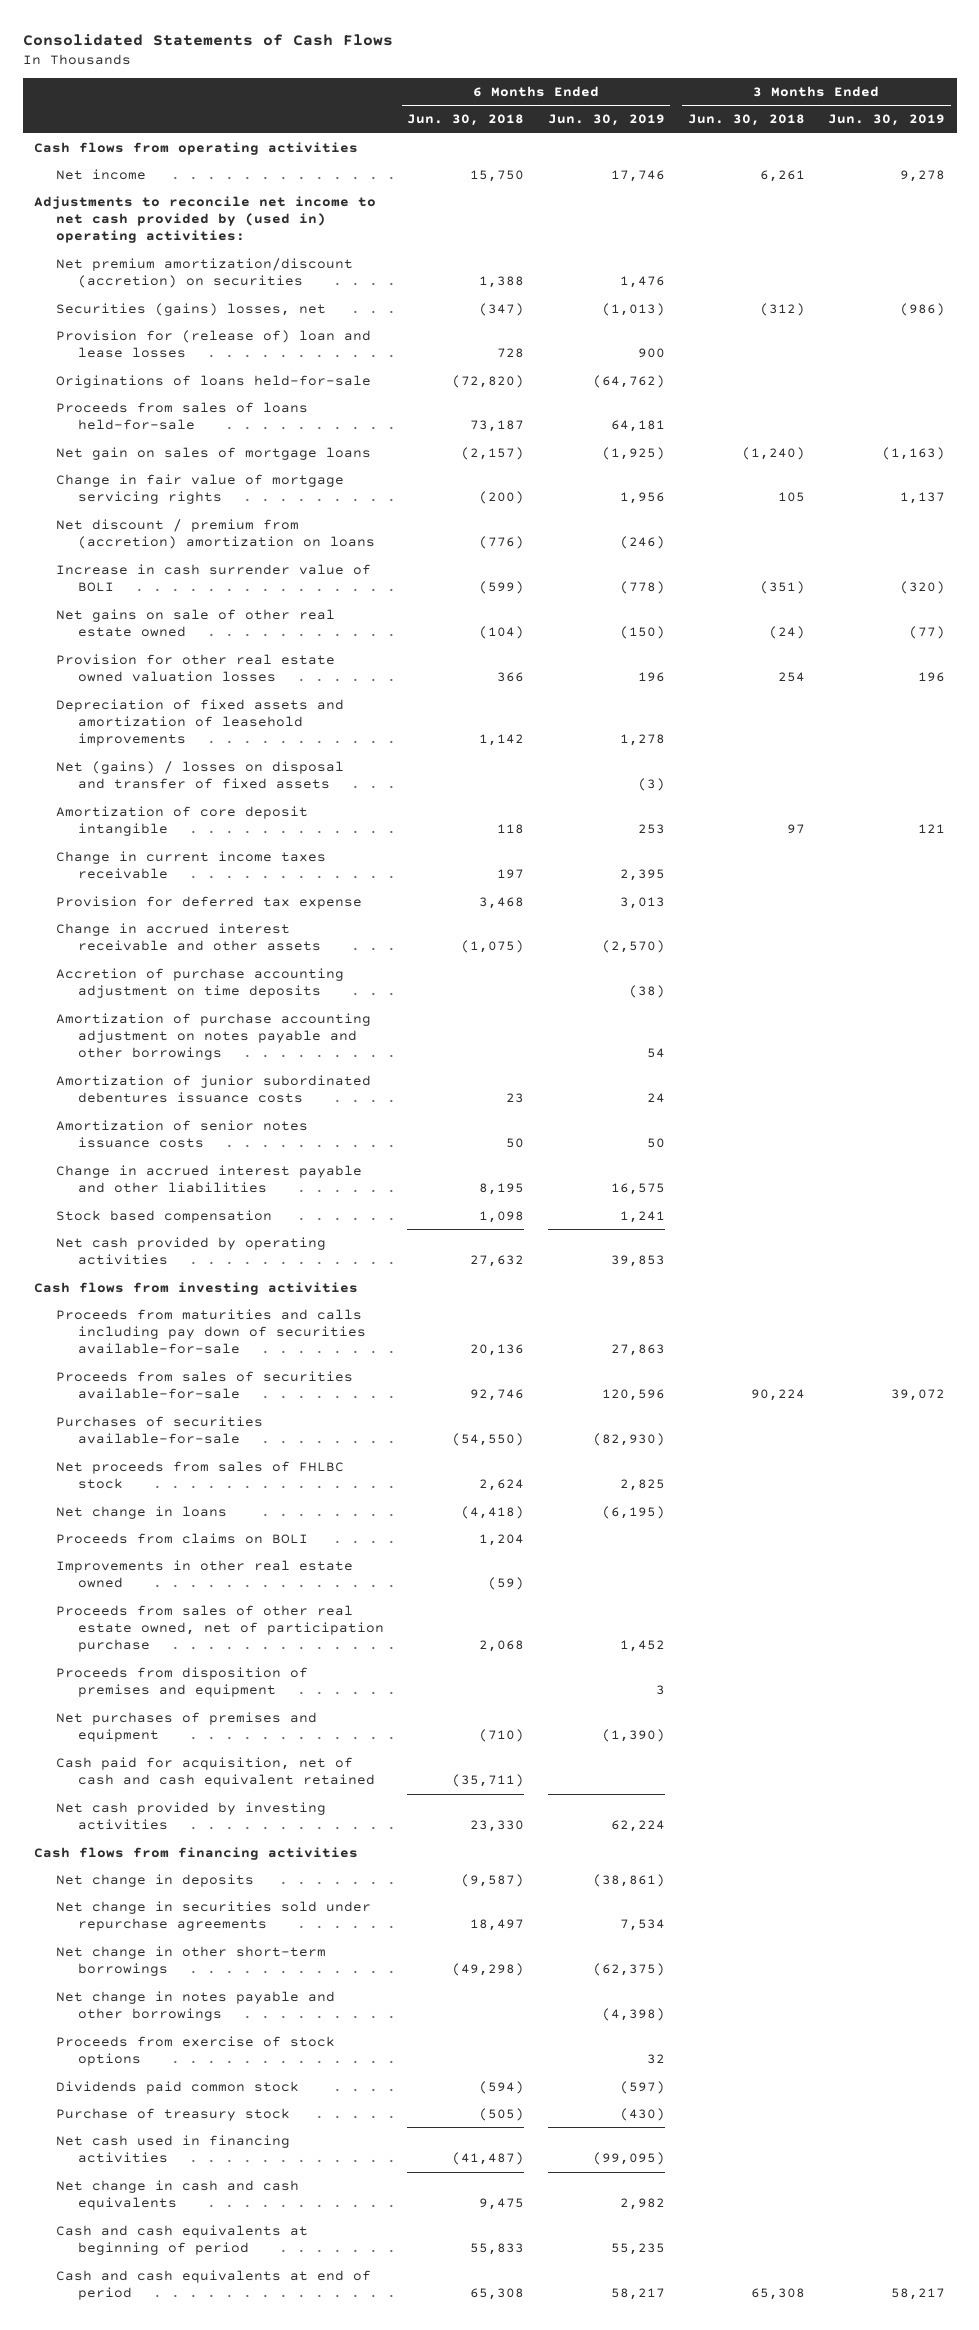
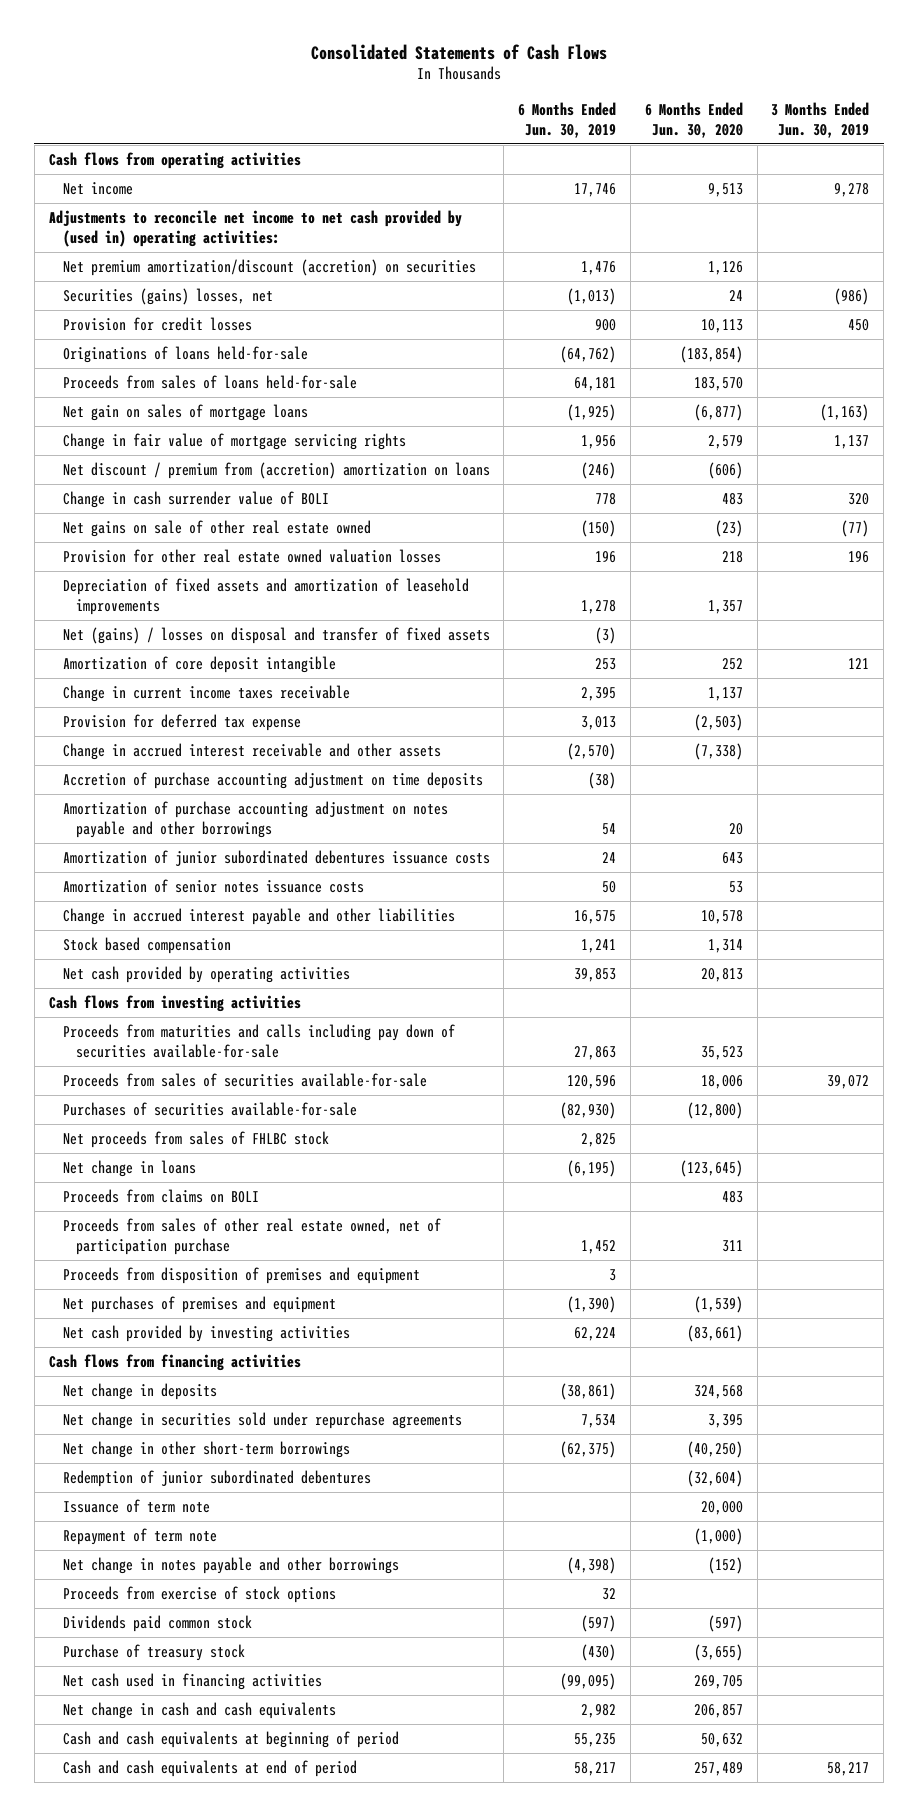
- | 6 Months Ended Jun. 30, 2018 | 6 Months Ended Jun. 30, 2019 | 3 Months Ended Jun. 30, 2018 | 3 Months Ended Jun. 30, 2019
+ | 6 Months Ended Jun. 30, 2019 | 6 Months Ended Jun. 30, 2020 | 3 Months Ended Jun. 30, 2019
- Provision for (release of) loan and lease losses | 728 | 900 | |
+ Provision for credit losses | 900 | 10,113 | 450
- Increase in cash surrender value of BOLI | (599) | (778) | (351) | (320)
+ Change in cash surrender value of BOLI | 778 | 483 | 320
- Improvements in other real estate owned | (59) | | |
- Cash paid for acquisition, net of cash and cash equivalent retained | (35,711) | | |
+ Redemption of junior subordinated debentures | | (32,604) |
+ Issuance of term note | | 20,000 |
+ Repayment of term note | | (1,000) |

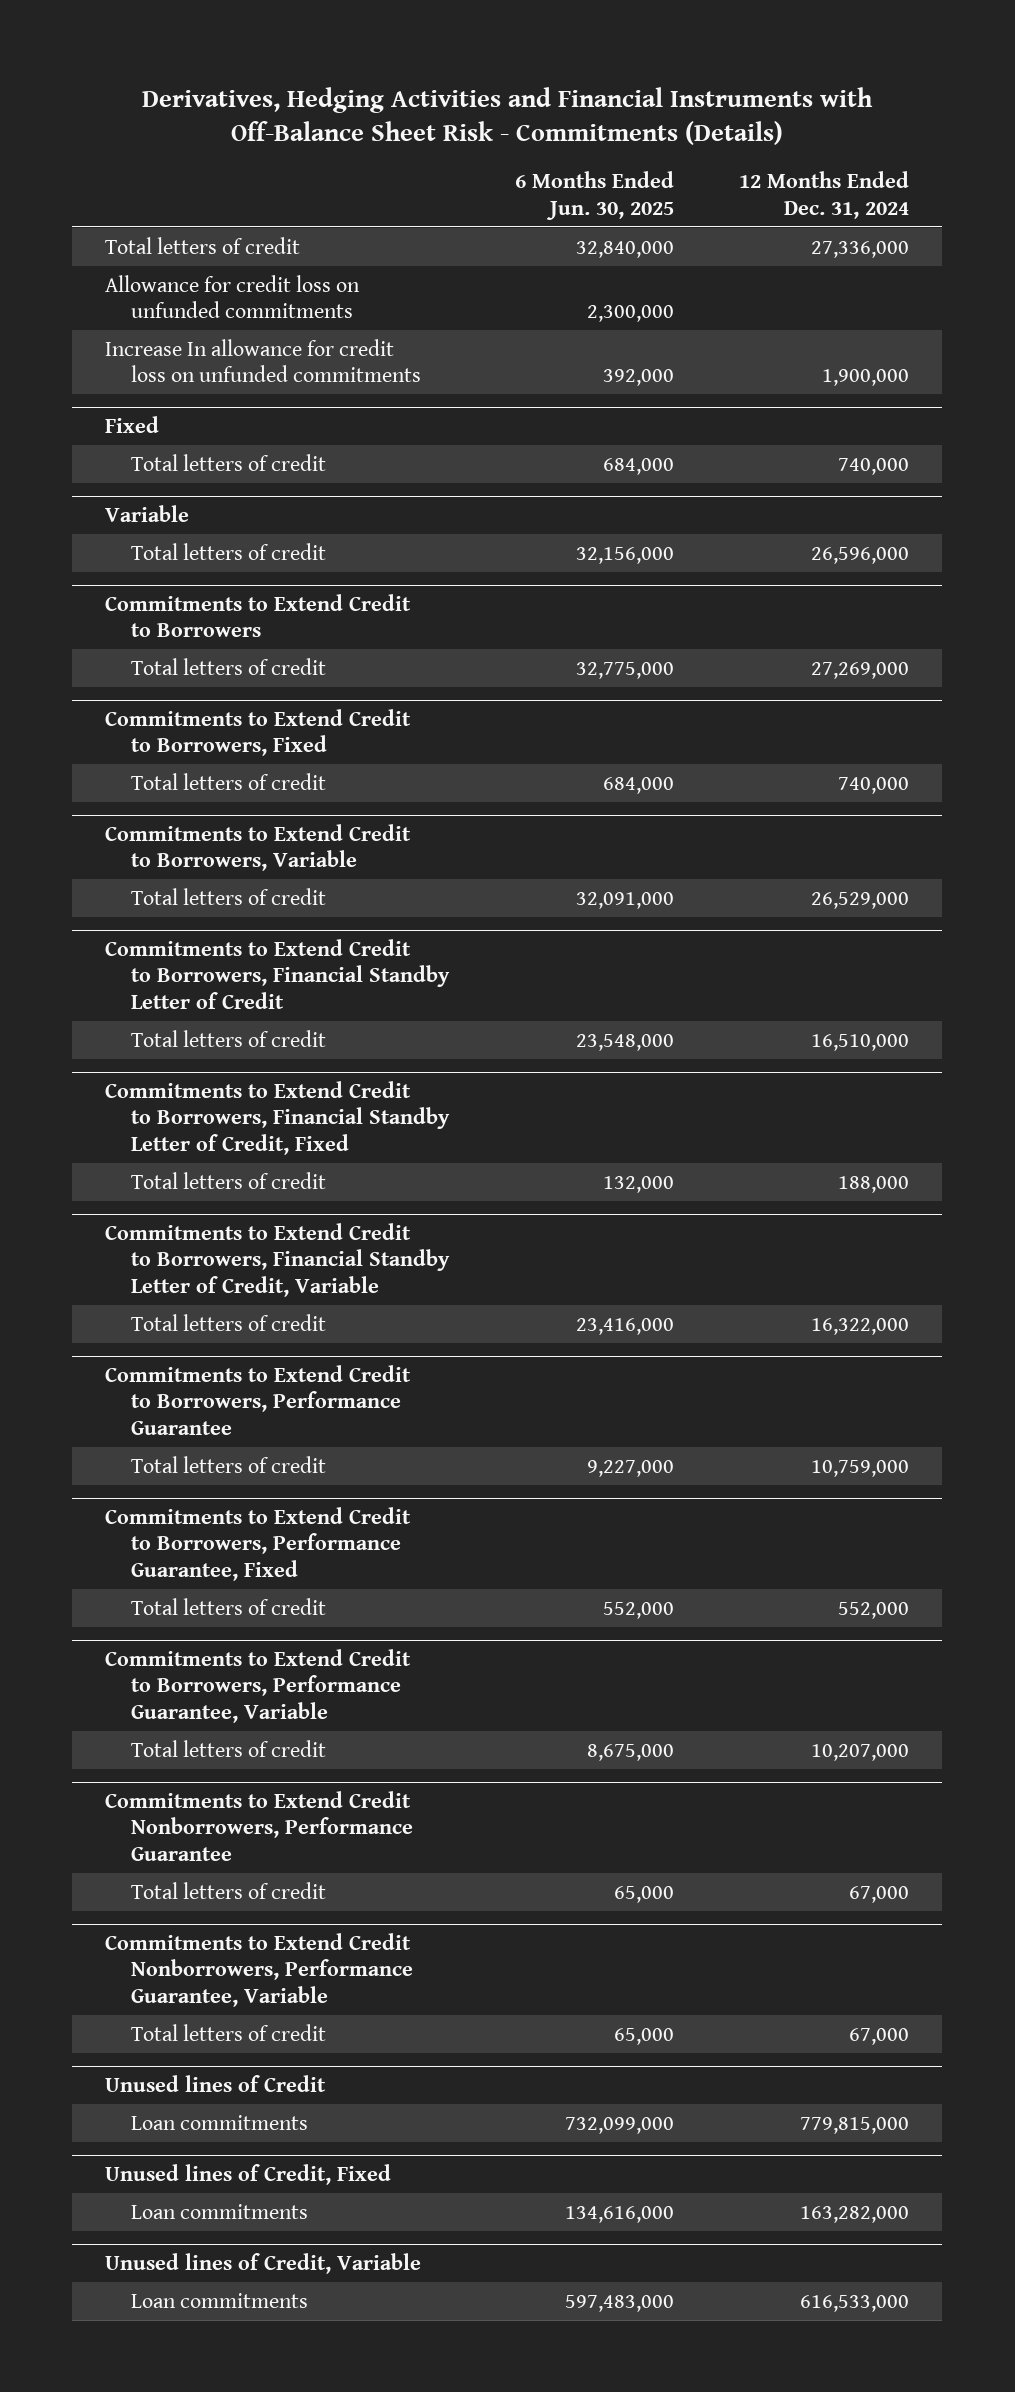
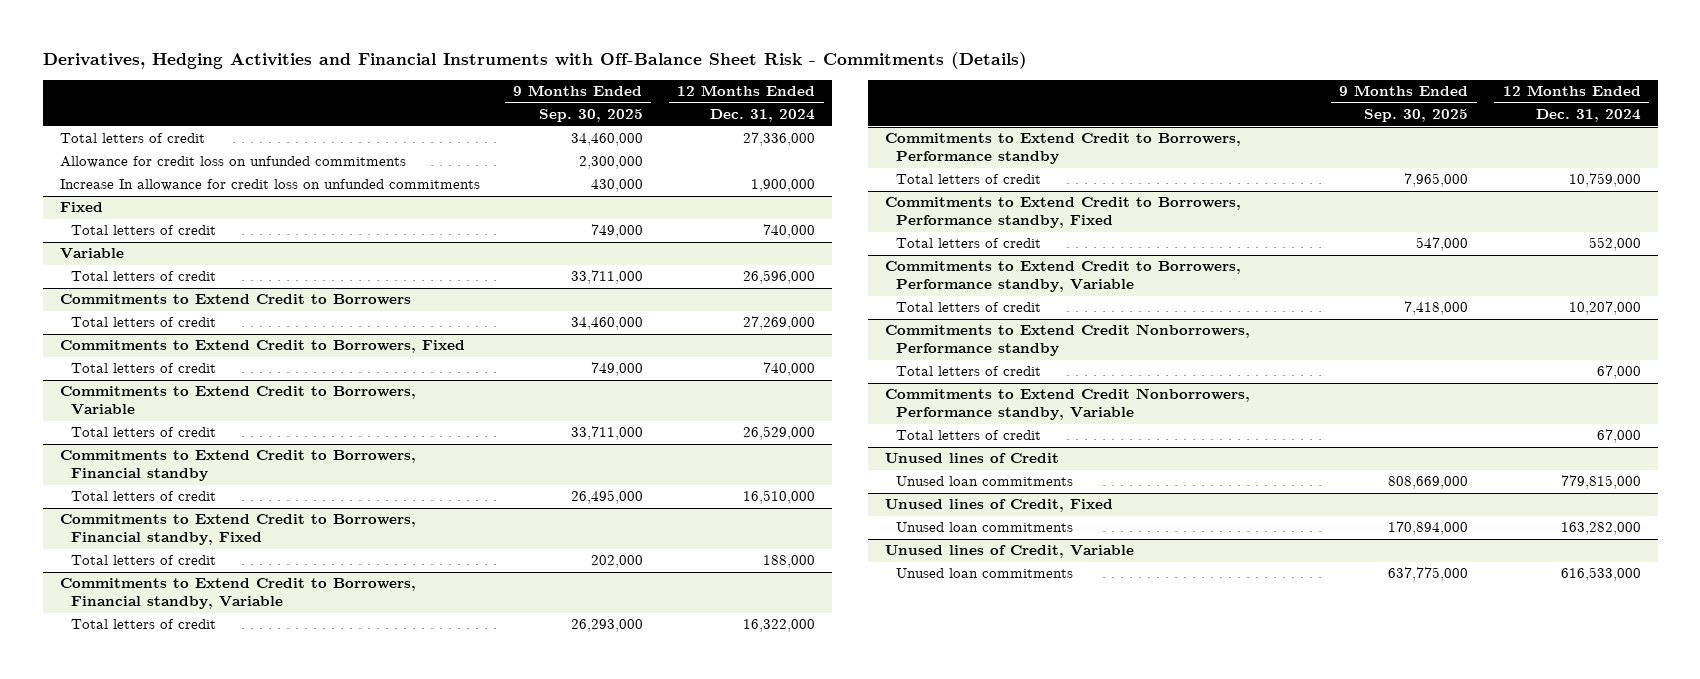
- | 6 Months Ended Jun. 30, 2025 | 12 Months Ended Dec. 31, 2024
+ | 9 Months Ended Sep. 30, 2025 | 12 Months Ended Dec. 31, 2024
- Commitments to Extend Credit to Borrowers, Financial Standby Letter of Credit
+ Commitments to Extend Credit to Borrowers, Financial standby
- Commitments to Extend Credit to Borrowers, Financial Standby Letter of Credit, Fixed
+ Commitments to Extend Credit to Borrowers, Financial standby, Fixed
- Commitments to Extend Credit to Borrowers, Financial Standby Letter of Credit, Variable
+ Commitments to Extend Credit to Borrowers, Financial standby, Variable
- Commitments to Extend Credit to Borrowers, Performance Guarantee
+ Commitments to Extend Credit to Borrowers, Performance standby
- Commitments to Extend Credit to Borrowers, Performance Guarantee, Fixed
+ Commitments to Extend Credit to Borrowers, Performance standby, Fixed
- Commitments to Extend Credit to Borrowers, Performance Guarantee, Variable
+ Commitments to Extend Credit to Borrowers, Performance standby, Variable
- Commitments to Extend Credit Nonborrowers, Performance Guarantee
+ Commitments to Extend Credit Nonborrowers, Performance standby
- Commitments to Extend Credit Nonborrowers, Performance Guarantee, Variable
+ Commitments to Extend Credit Nonborrowers, Performance standby, Variable
@ Unused lines of Credit
- Loan commitments | 732,099,000 | 779,815,000
+ Unused loan commitments | 808,669,000 | 779,815,000
@ Unused lines of Credit, Fixed
- Loan commitments | 134,616,000 | 163,282,000
+ Unused loan commitments | 170,894,000 | 163,282,000
@ Unused lines of Credit, Variable
- Loan commitments | 597,483,000 | 616,533,000
+ Unused loan commitments | 637,775,000 | 616,533,000

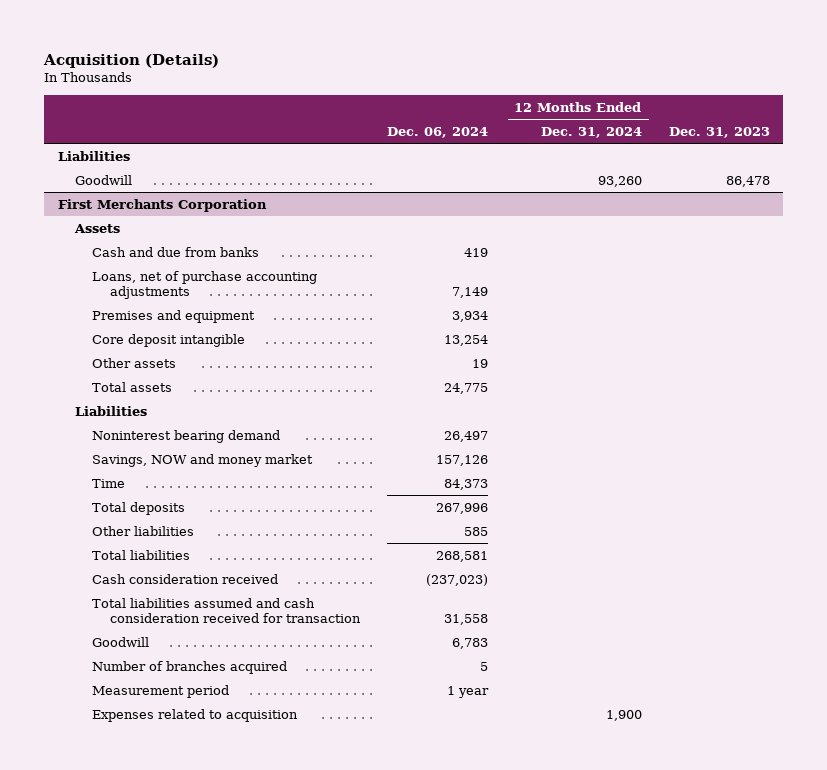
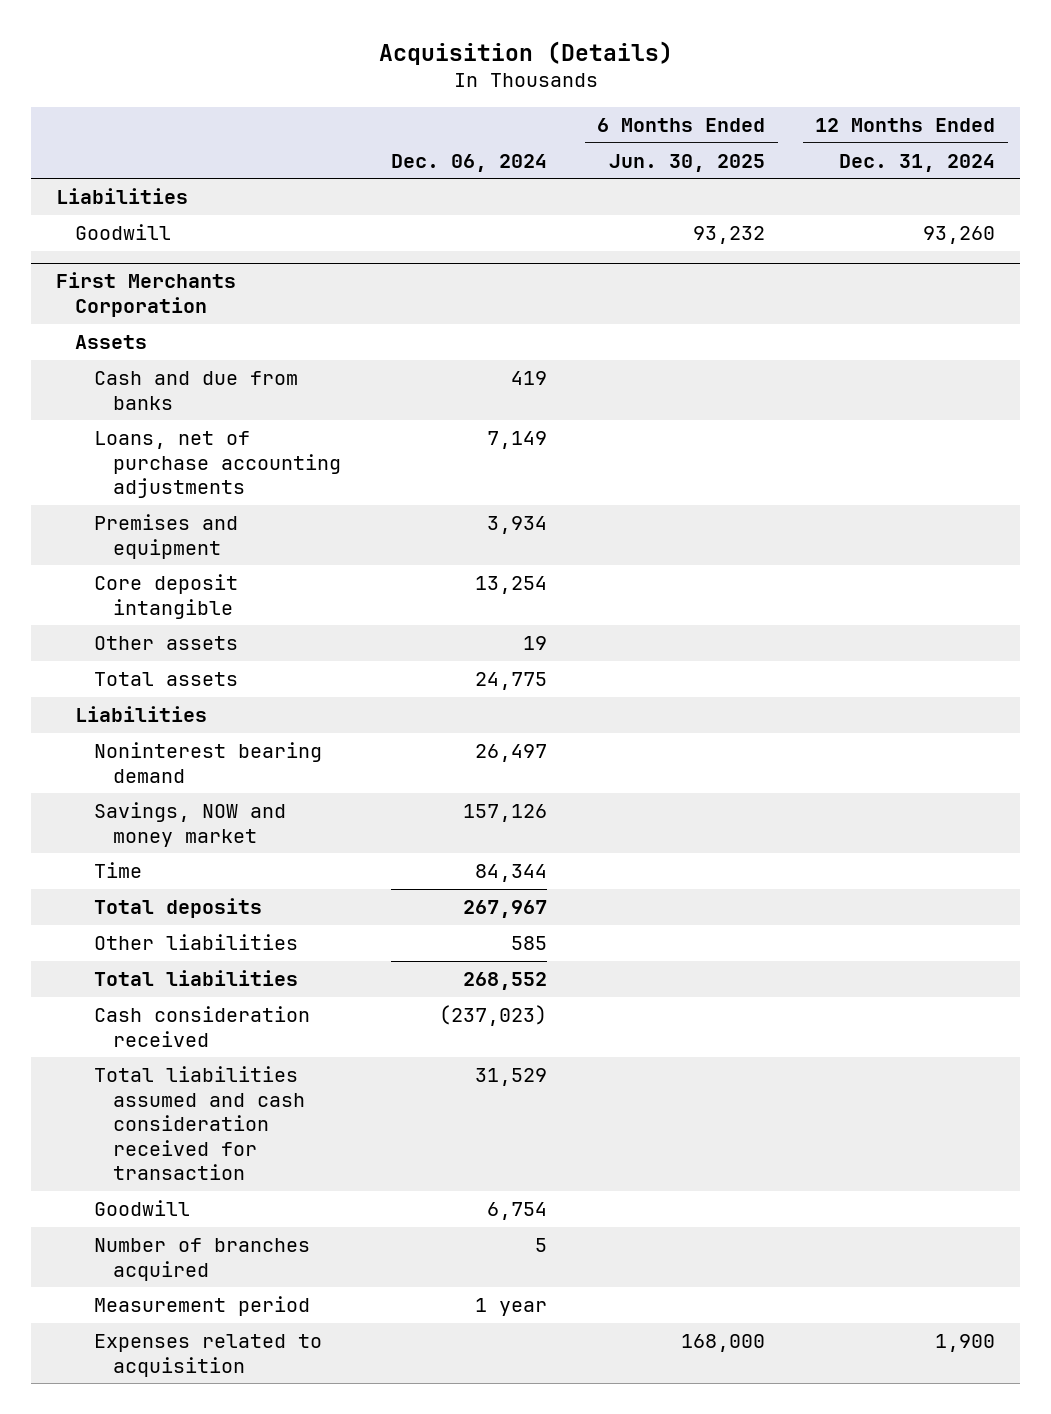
- | Dec. 06, 2024 | 12 Months Ended Dec. 31, 2024 | Dec. 31, 2023
+ | Dec. 06, 2024 | 6 Months Ended Jun. 30, 2025 | 12 Months Ended Dec. 31, 2024
@ First Merchants Corporation
- Time | 84,373 | |
- Total deposits | 267,996 | |
+ Time | 84,344 | |
+ Total deposits | 267,967 | |
- Total liabilities | 268,581 | |
+ Total liabilities | 268,552 | |
- Total liabilities assumed and cash consideration received for transaction | 31,558 | |
- Goodwill | 6,783 | |
+ Total liabilities assumed and cash consideration received for transaction | 31,529 | |
+ Goodwill | 6,754 | |

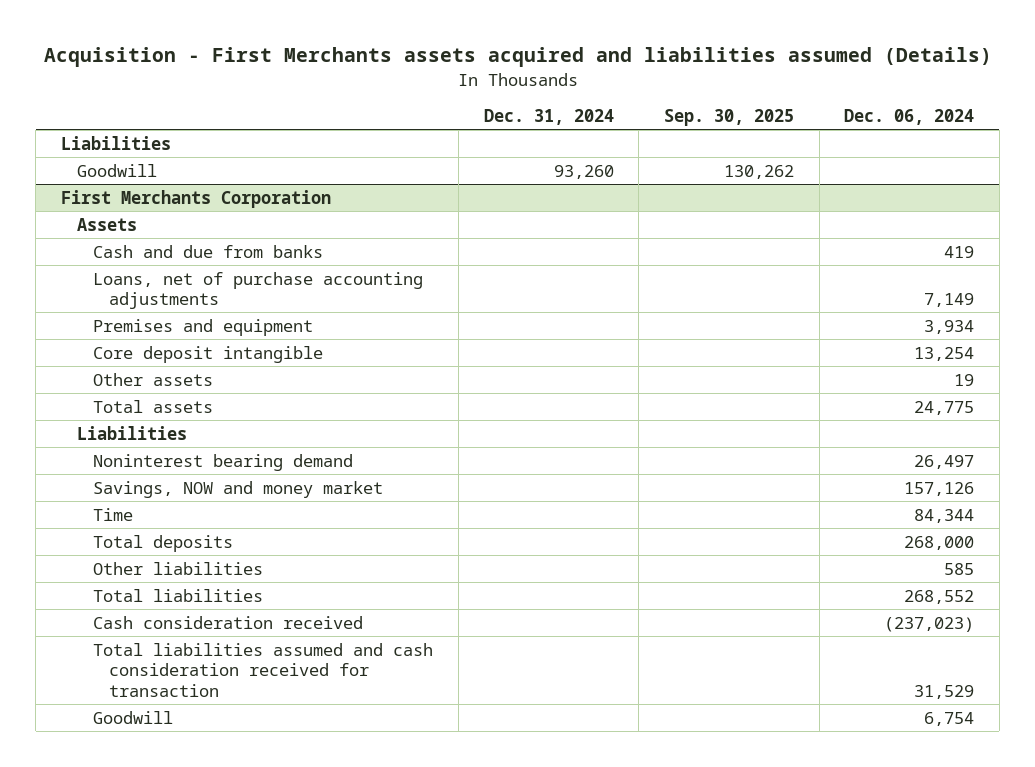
- Acquisition (Details)
+ Acquisition - First Merchants assets acquired and liabilities assumed (Details)
- | Dec. 06, 2024 | 6 Months Ended Jun. 30, 2025 | 12 Months Ended Dec. 31, 2024
+ | Dec. 31, 2024 | Sep. 30, 2025 | Dec. 06, 2024
@ First Merchants Corporation
- Total deposits | 267,967 | |
+ Total deposits | | | 268,000
- Number of branches acquired | 5 | |
- Measurement period | 1 year | |
- Expenses related to acquisition | | 168,000 | 1,900

